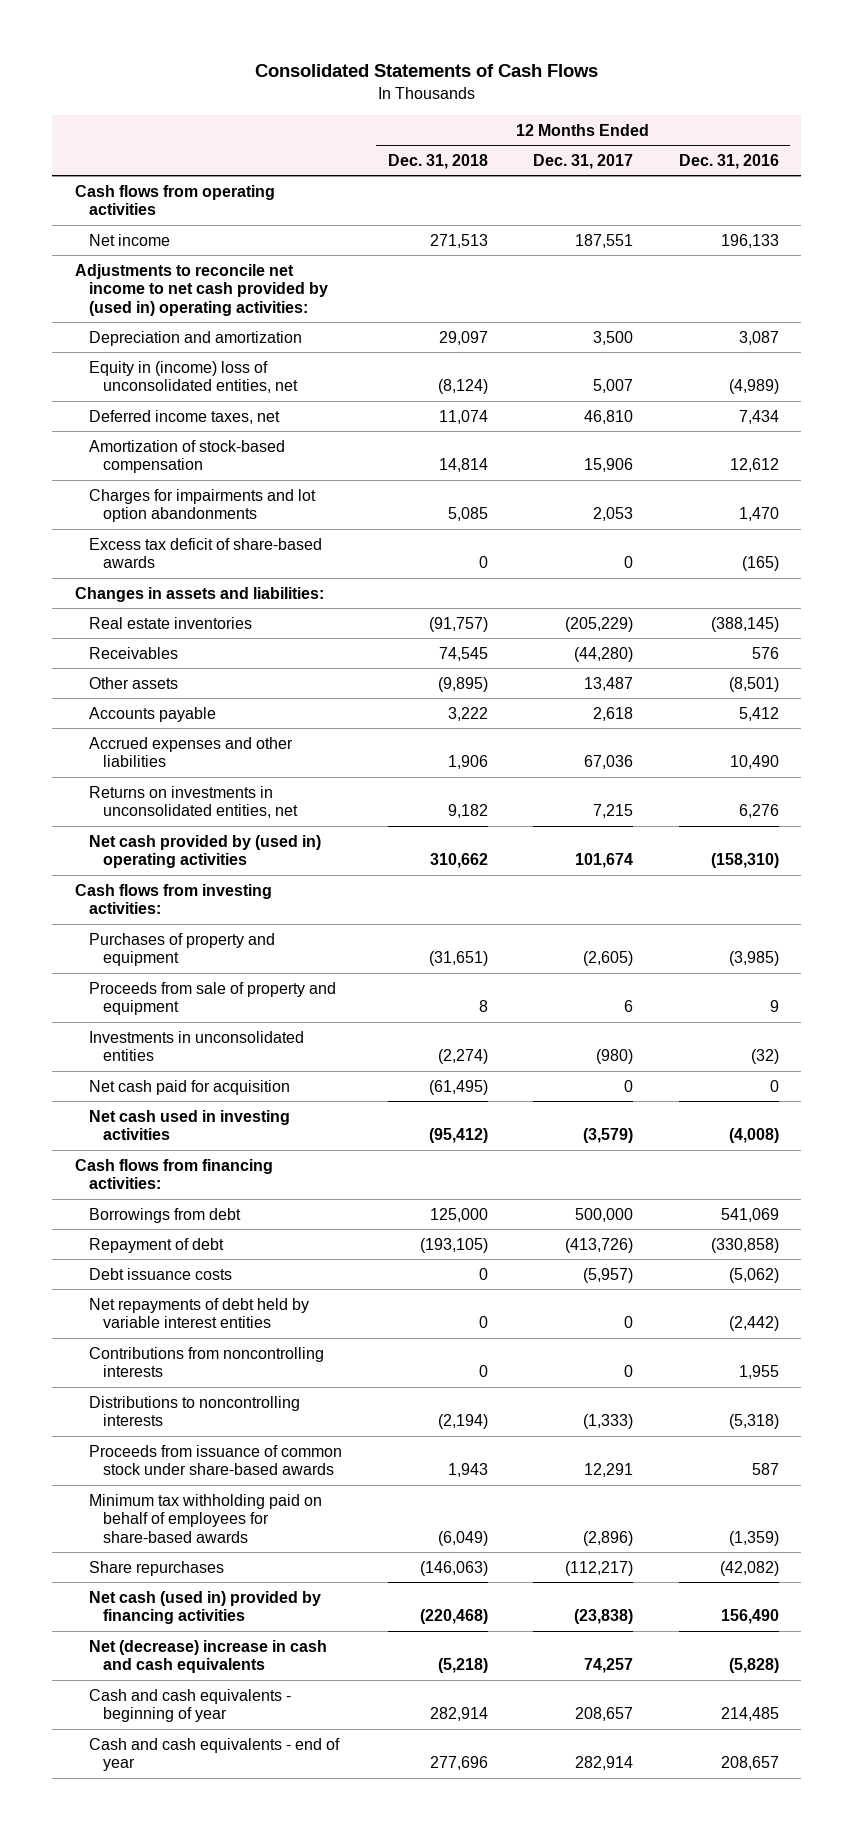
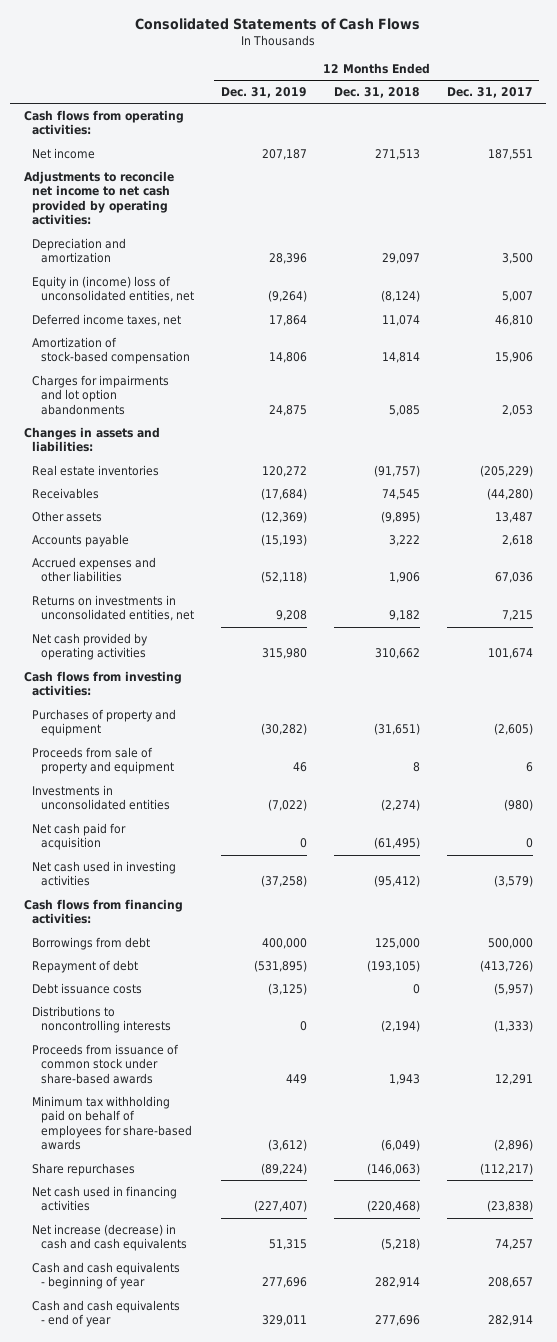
- | 12 Months Ended Dec. 31, 2018 | 12 Months Ended Dec. 31, 2017 | 12 Months Ended Dec. 31, 2016
+ | 12 Months Ended Dec. 31, 2019 | 12 Months Ended Dec. 31, 2018 | 12 Months Ended Dec. 31, 2017
- Cash flows from operating activities
+ Cash flows from operating activities:
- Adjustments to reconcile net income to net cash provided by (used in) operating activities:
+ Adjustments to reconcile net income to net cash provided by operating activities:
- Excess tax deficit of share-based awards | 0 | 0 | (165)
- Net cash provided by (used in) operating activities | 310,662 | 101,674 | (158,310)
+ Net cash provided by operating activities | 315,980 | 310,662 | 101,674
- Net repayments of debt held by variable interest entities | 0 | 0 | (2,442)
- Contributions from noncontrolling interests | 0 | 0 | 1,955
- Net cash (used in) provided by financing activities | (220,468) | (23,838) | 156,490
- Net (decrease) increase in cash and cash equivalents | (5,218) | 74,257 | (5,828)
+ Net cash used in financing activities | (227,407) | (220,468) | (23,838)
+ Net increase (decrease) in cash and cash equivalents | 51,315 | (5,218) | 74,257

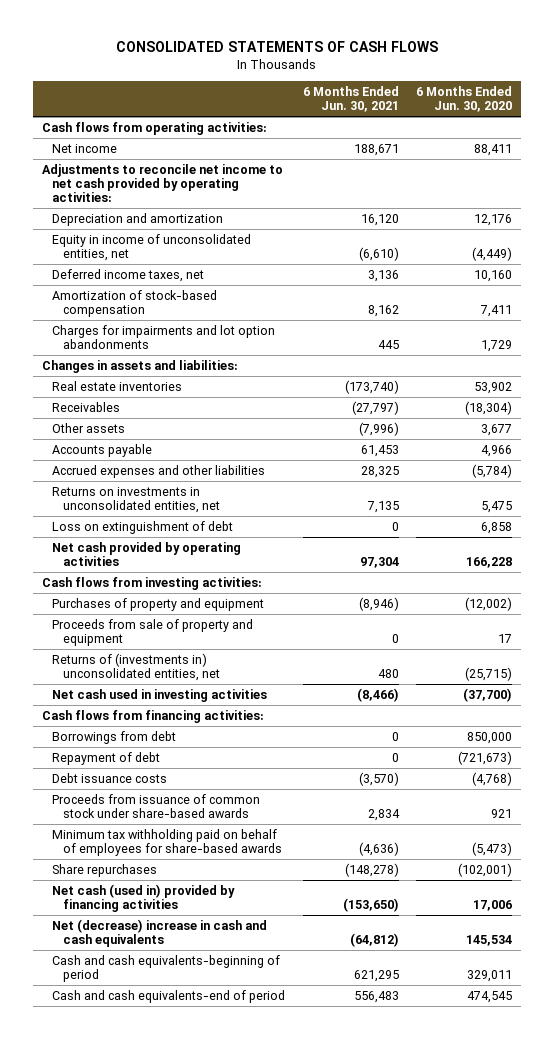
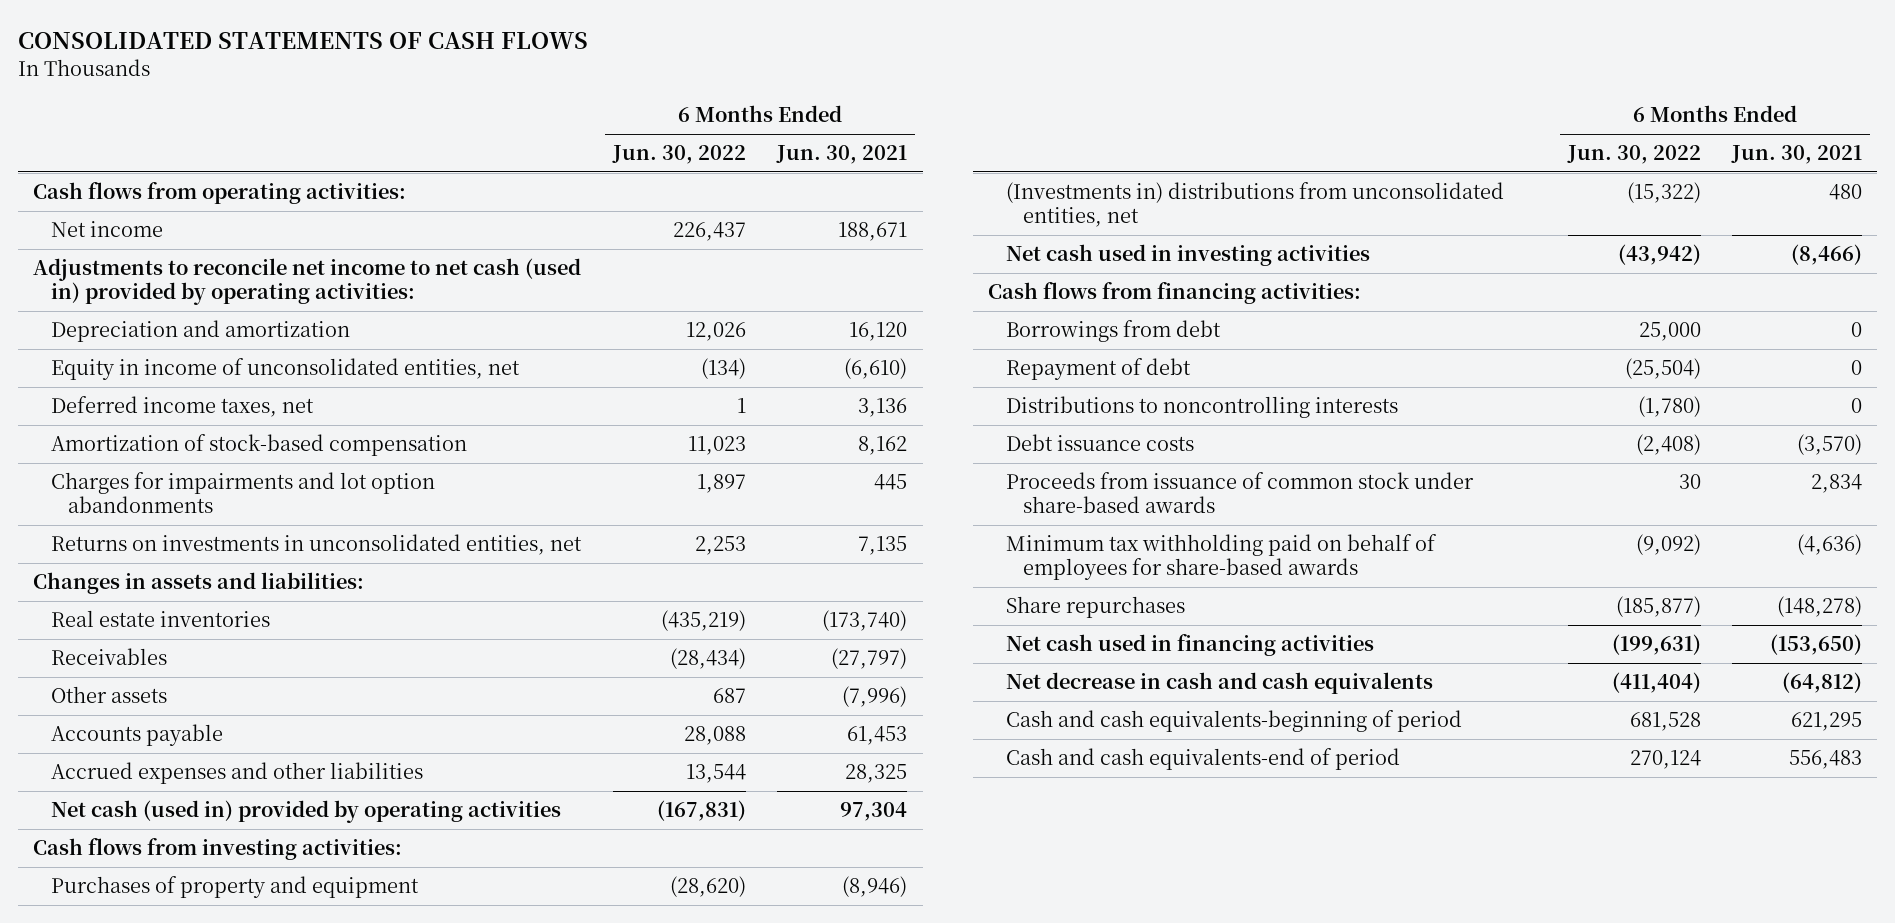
- | 6 Months Ended Jun. 30, 2021 | 6 Months Ended Jun. 30, 2020
+ | 6 Months Ended Jun. 30, 2022 | 6 Months Ended Jun. 30, 2021
- Adjustments to reconcile net income to net cash provided by operating activities:
+ Adjustments to reconcile net income to net cash (used in) provided by operating activities:
moved up: Returns on investments in unconsolidated entities, net | 2,253 | 7,135
- Loss on extinguishment of debt | 0 | 6,858
- Net cash provided by operating activities | 97,304 | 166,228
+ Net cash (used in) provided by operating activities | (167,831) | 97,304
- Proceeds from sale of property and equipment | 0 | 17
- Returns of (investments in) unconsolidated entities, net | 480 | (25,715)
+ (Investments in) distributions from unconsolidated entities, net | (15,322) | 480
+ Distributions to noncontrolling interests | (1,780) | 0
- Net cash (used in) provided by financing activities | (153,650) | 17,006
- Net (decrease) increase in cash and cash equivalents | (64,812) | 145,534
+ Net cash used in financing activities | (199,631) | (153,650)
+ Net decrease in cash and cash equivalents | (411,404) | (64,812)

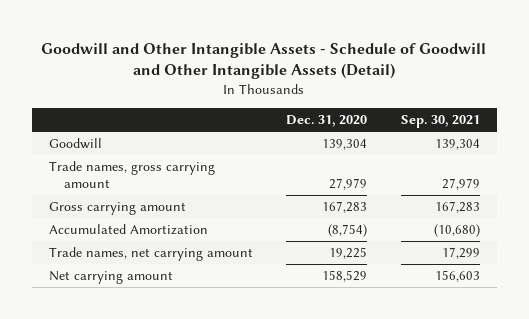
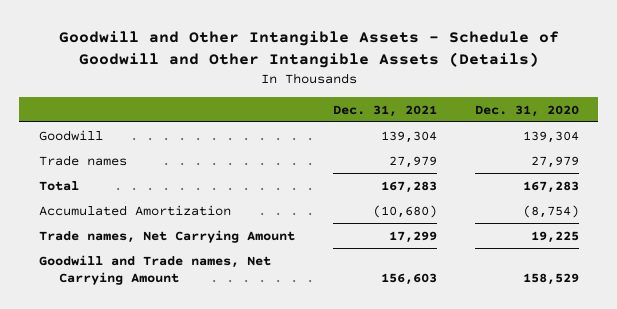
- Goodwill and Other Intangible Assets - Schedule of Goodwill and Other Intangible Assets (Detail)
+ Goodwill and Other Intangible Assets - Schedule of Goodwill and Other Intangible Assets (Details)
- | Dec. 31, 2020 | Sep. 30, 2021
+ | Dec. 31, 2021 | Dec. 31, 2020
- Trade names, gross carrying amount | 27,979 | 27,979
- Gross carrying amount | 167,283 | 167,283
+ Trade names | 27,979 | 27,979
+ Total | 167,283 | 167,283
- Trade names, net carrying amount | 19,225 | 17,299
- Net carrying amount | 158,529 | 156,603
+ Trade names, Net Carrying Amount | 17,299 | 19,225
+ Goodwill and Trade names, Net Carrying Amount | 156,603 | 158,529

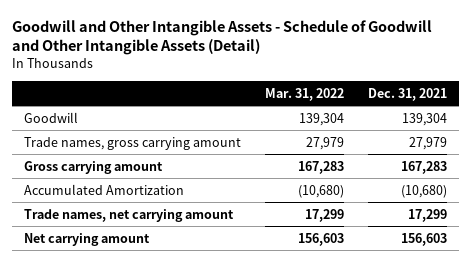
- Goodwill and Other Intangible Assets - Schedule of Goodwill and Other Intangible Assets (Details)
+ Goodwill and Other Intangible Assets - Schedule of Goodwill and Other Intangible Assets (Detail)
- | Dec. 31, 2021 | Dec. 31, 2020
+ | Mar. 31, 2022 | Dec. 31, 2021
- Trade names | 27,979 | 27,979
- Total | 167,283 | 167,283
+ Trade names, gross carrying amount | 27,979 | 27,979
+ Gross carrying amount | 167,283 | 167,283
- Trade names, Net Carrying Amount | 17,299 | 19,225
- Goodwill and Trade names, Net Carrying Amount | 156,603 | 158,529
+ Trade names, net carrying amount | 17,299 | 17,299
+ Net carrying amount | 156,603 | 156,603

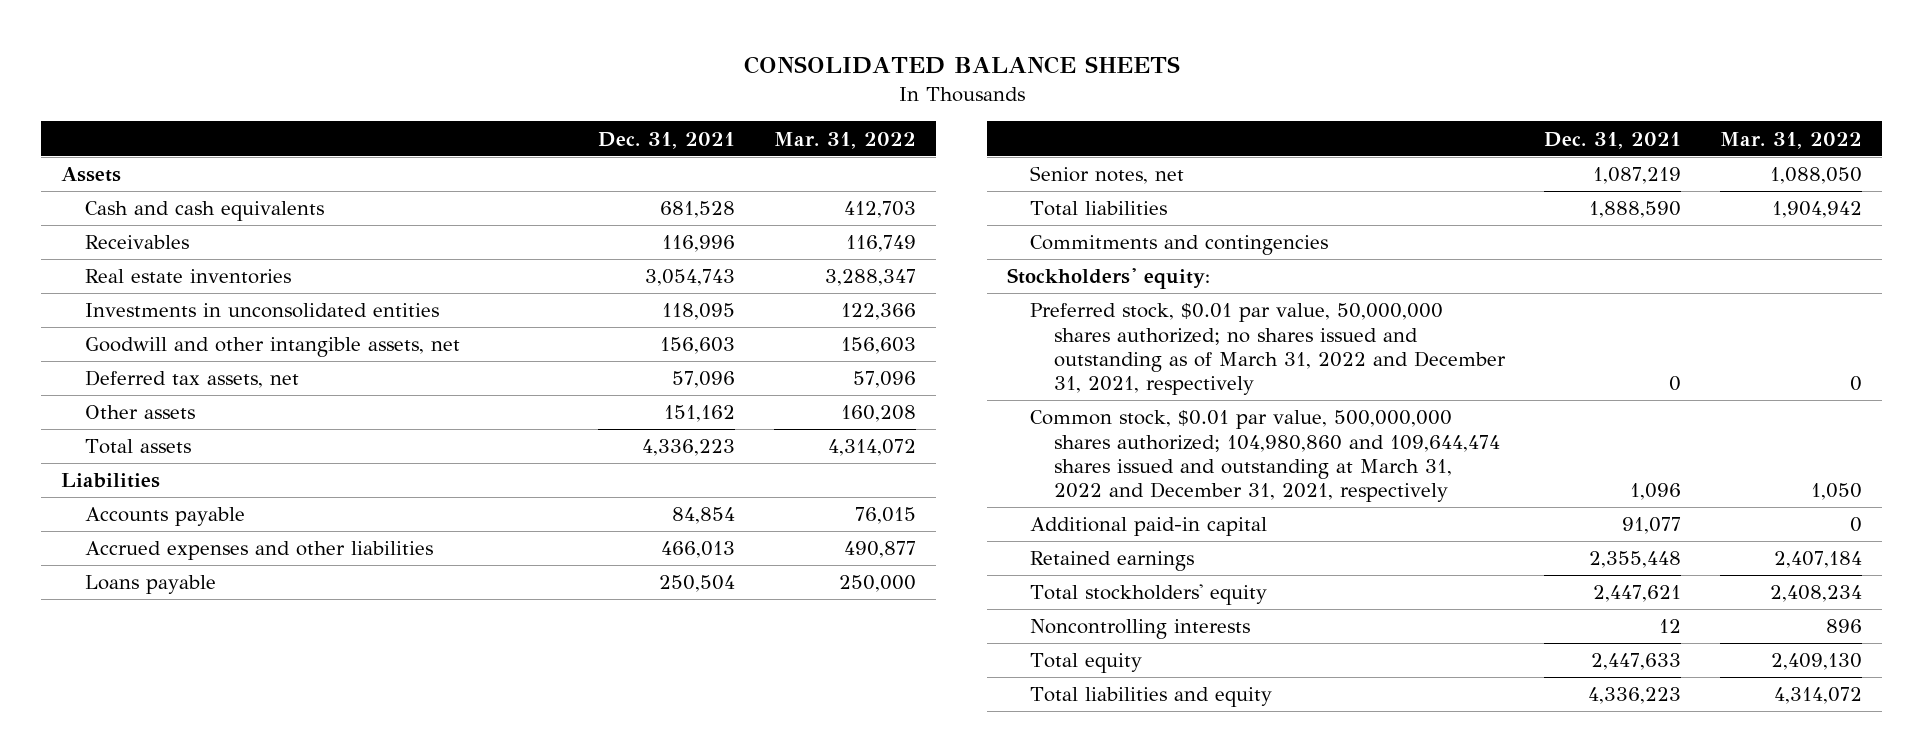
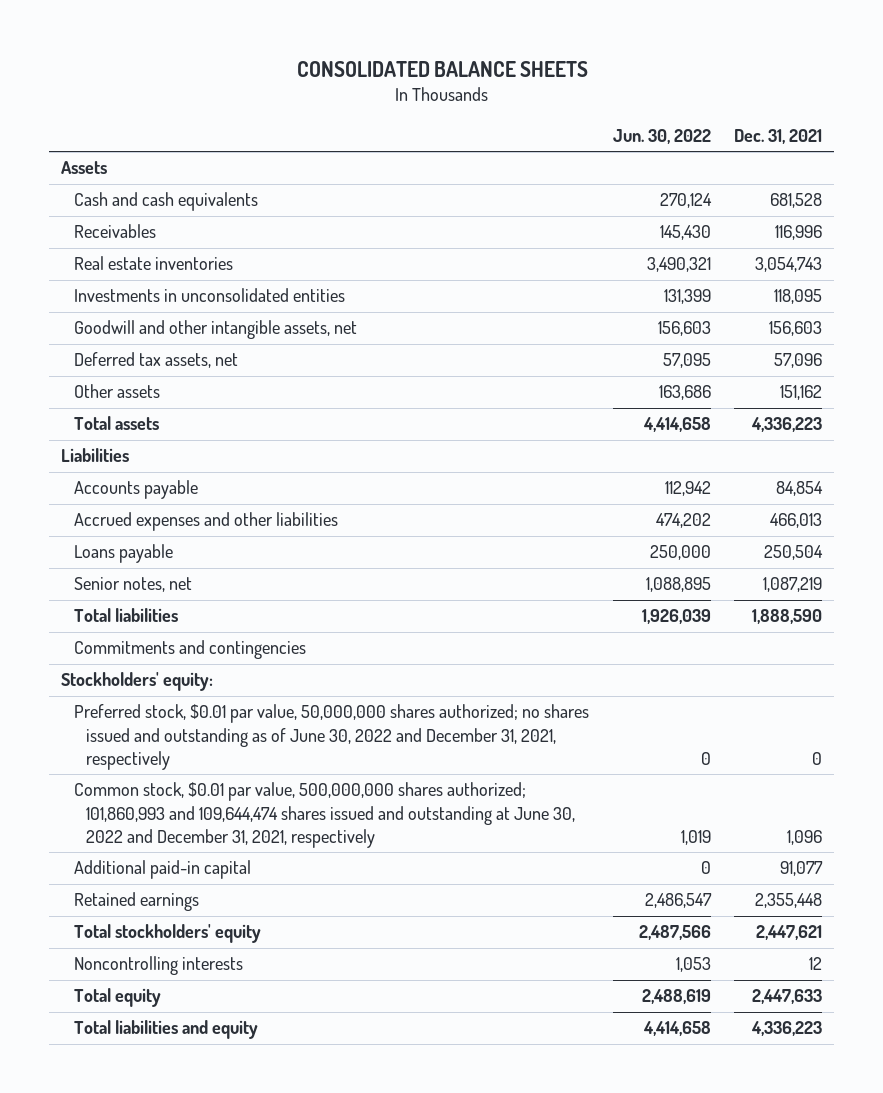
- | Dec. 31, 2021 | Mar. 31, 2022
+ | Jun. 30, 2022 | Dec. 31, 2021
- Preferred stock, $0.01 par value, 50,000,000 shares authorized; no shares issued and outstanding as of March 31, 2022 and December 31, 2021, respectively | 0 | 0
- Common stock, $0.01 par value, 500,000,000 shares authorized; 104,980,860 and 109,644,474 shares issued and outstanding at March 31, 2022 and December 31, 2021, respectively | 1,096 | 1,050
+ Preferred stock, $0.01 par value, 50,000,000 shares authorized; no shares issued and outstanding as of June 30, 2022 and December 31, 2021, respectively | 0 | 0
+ Common stock, $0.01 par value, 500,000,000 shares authorized; 101,860,993 and 109,644,474 shares issued and outstanding at June 30, 2022 and December 31, 2021, respectively | 1,019 | 1,096

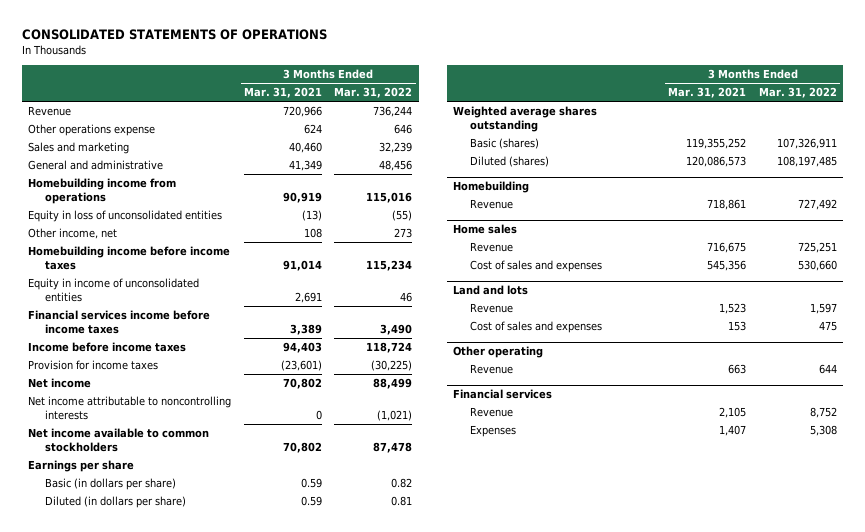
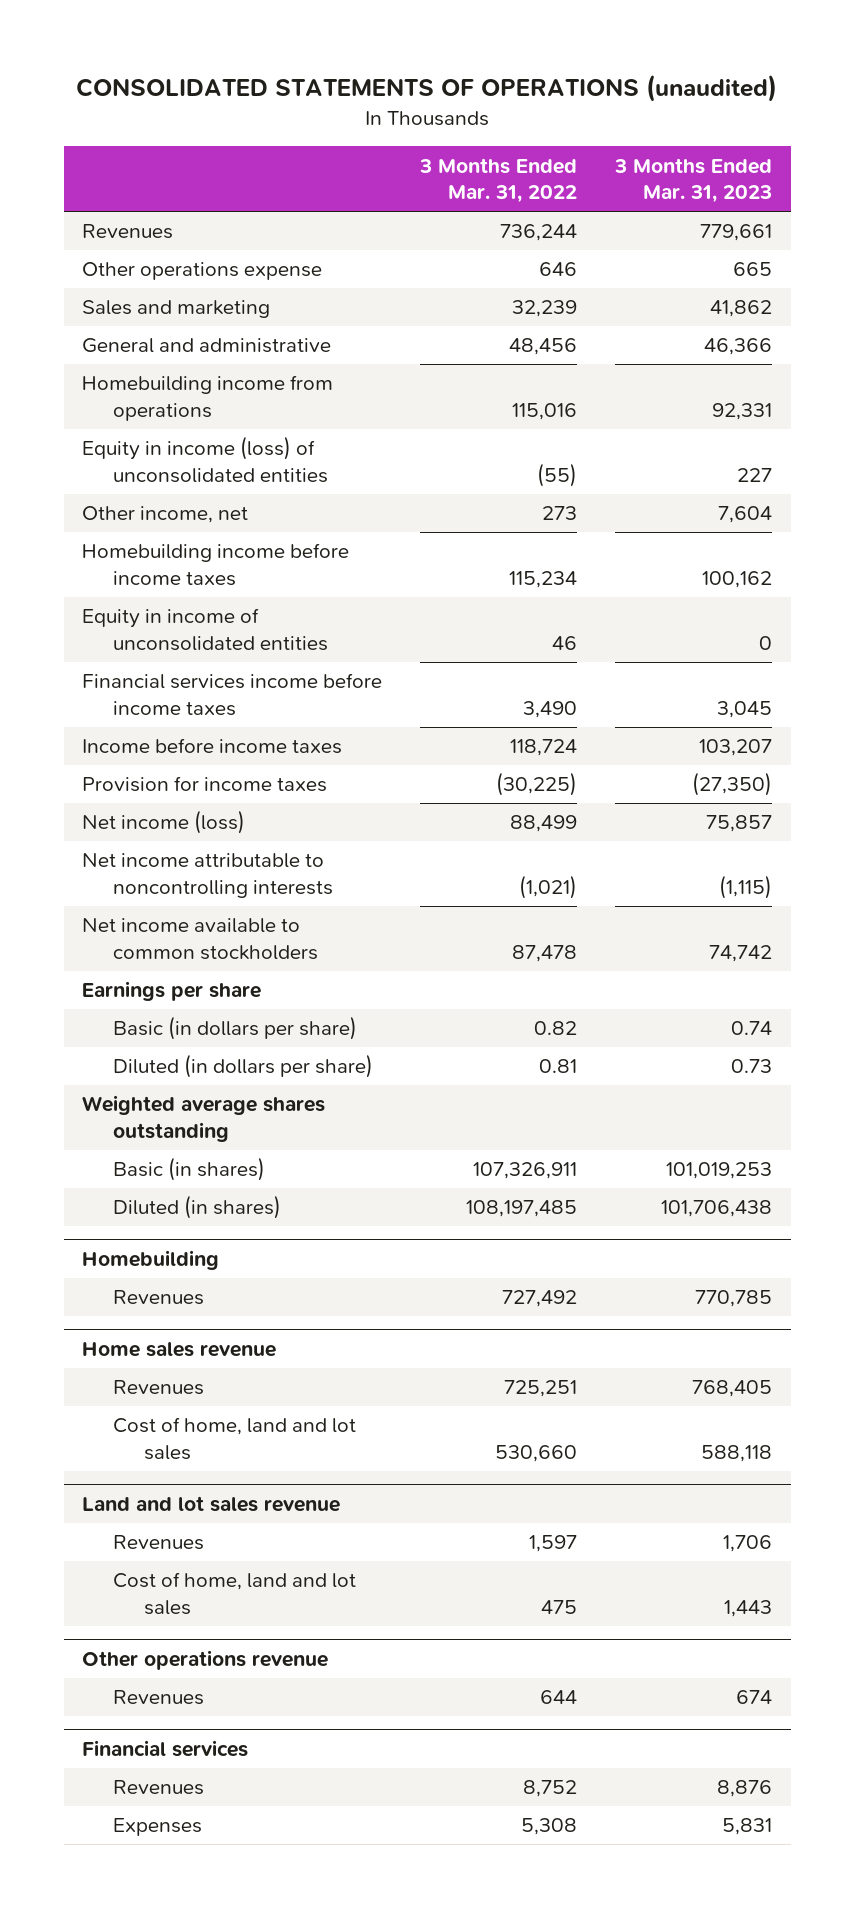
- CONSOLIDATED STATEMENTS OF OPERATIONS
+ CONSOLIDATED STATEMENTS OF OPERATIONS (unaudited)
- | 3 Months Ended Mar. 31, 2021 | 3 Months Ended Mar. 31, 2022
+ | 3 Months Ended Mar. 31, 2022 | 3 Months Ended Mar. 31, 2023
- Revenue | 720,966 | 736,244
+ Revenues | 736,244 | 779,661
- Equity in loss of unconsolidated entities | (13) | (55)
+ Equity in income (loss) of unconsolidated entities | (55) | 227
- Net income | 70,802 | 88,499
+ Net income (loss) | 88,499 | 75,857
- Basic (shares) | 119,355,252 | 107,326,911
- Diluted (shares) | 120,086,573 | 108,197,485
+ Basic (in shares) | 107,326,911 | 101,019,253
+ Diluted (in shares) | 108,197,485 | 101,706,438
@ Homebuilding
- Revenue | 718,861 | 727,492
- Home sales
- Revenue | 716,675 | 725,251
- Cost of sales and expenses | 545,356 | 530,660
- Land and lots
- Revenue | 1,523 | 1,597
- Cost of sales and expenses | 153 | 475
- Other operating
- Revenue | 663 | 644
@ Homebuilding
+ Revenues | 727,492 | 770,785
+ Home sales revenue
+ Revenues | 725,251 | 768,405
+ Cost of home, land and lot sales | 530,660 | 588,118
+ Land and lot sales revenue
+ Revenues | 1,597 | 1,706
+ Cost of home, land and lot sales | 475 | 1,443
+ Other operations revenue
+ Revenues | 644 | 674
@ Financial services
- Revenue | 2,105 | 8,752
+ Revenues | 8,752 | 8,876

